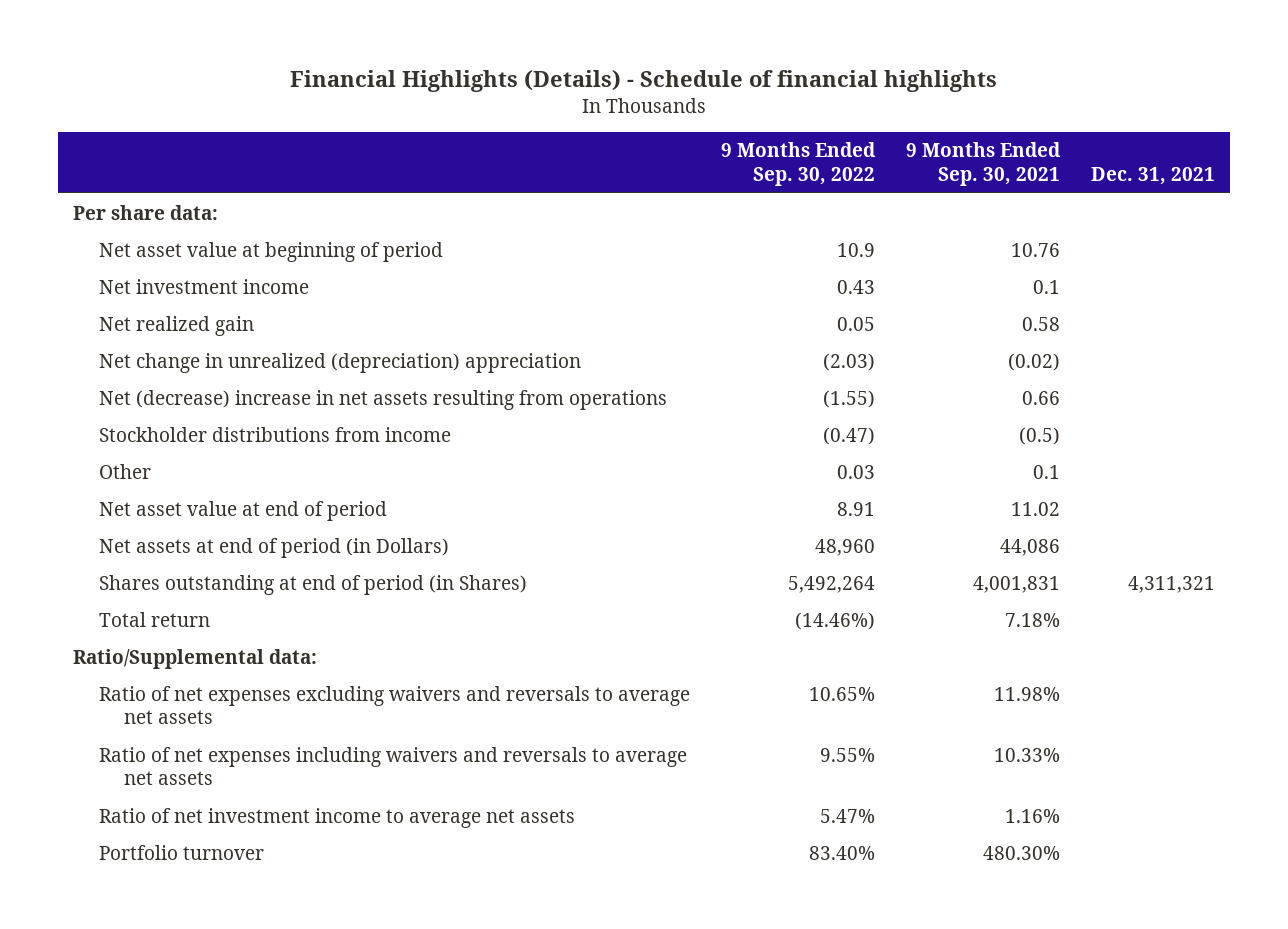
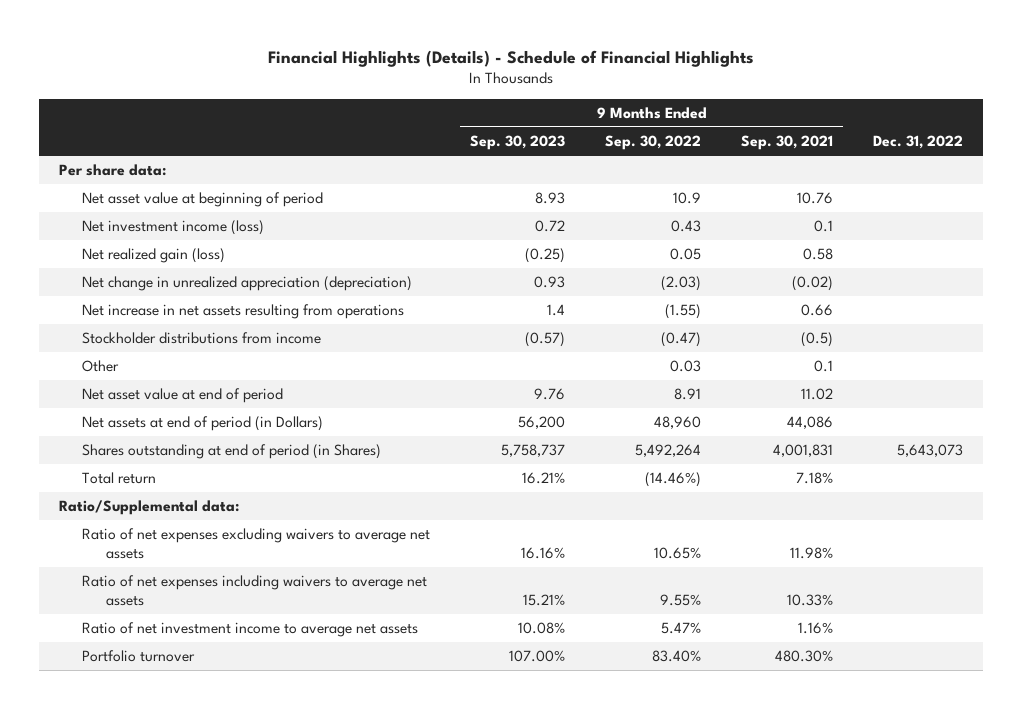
- Financial Highlights (Details) - Schedule of financial highlights
+ Financial Highlights (Details) - Schedule of Financial Highlights
- | 9 Months Ended Sep. 30, 2022 | 9 Months Ended Sep. 30, 2021 | Dec. 31, 2021
+ | 9 Months Ended Sep. 30, 2023 | 9 Months Ended Sep. 30, 2022 | 9 Months Ended Sep. 30, 2021 | Dec. 31, 2022
- Net investment income | 0.43 | 0.1 |
- Net realized gain | 0.05 | 0.58 |
- Net change in unrealized (depreciation) appreciation | (2.03) | (0.02) |
- Net (decrease) increase in net assets resulting from operations | (1.55) | 0.66 |
+ Net investment income (loss) | 0.72 | 0.43 | 0.1 |
+ Net realized gain (loss) | (0.25) | 0.05 | 0.58 |
+ Net change in unrealized appreciation (depreciation) | 0.93 | (2.03) | (0.02) |
+ Net increase in net assets resulting from operations | 1.4 | (1.55) | 0.66 |
- Ratio of net expenses excluding waivers and reversals to average net assets | 10.65% | 11.98% |
- Ratio of net expenses including waivers and reversals to average net assets | 9.55% | 10.33% |
+ Ratio of net expenses excluding waivers to average net assets | 16.16% | 10.65% | 11.98% |
+ Ratio of net expenses including waivers to average net assets | 15.21% | 9.55% | 10.33% |

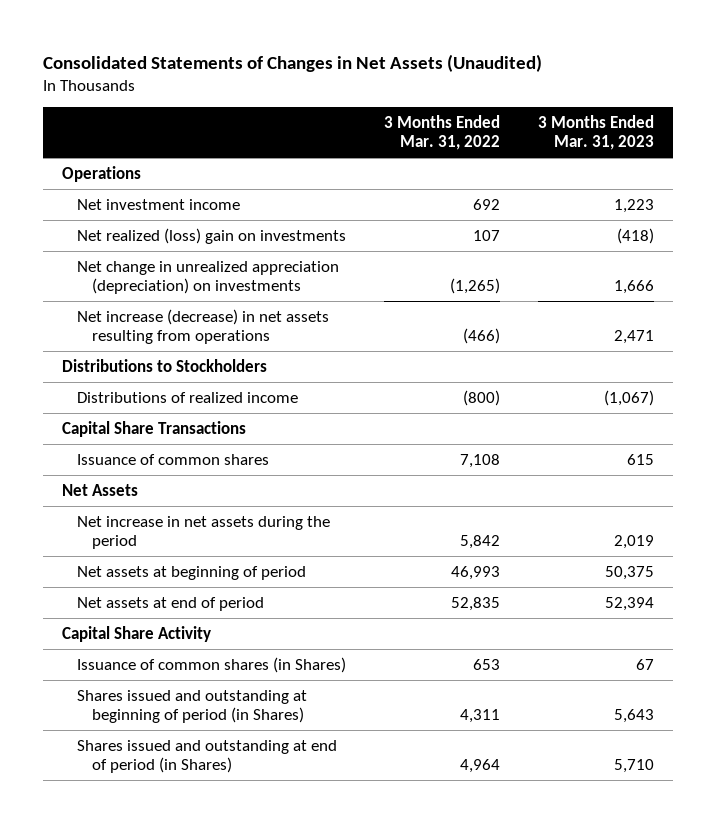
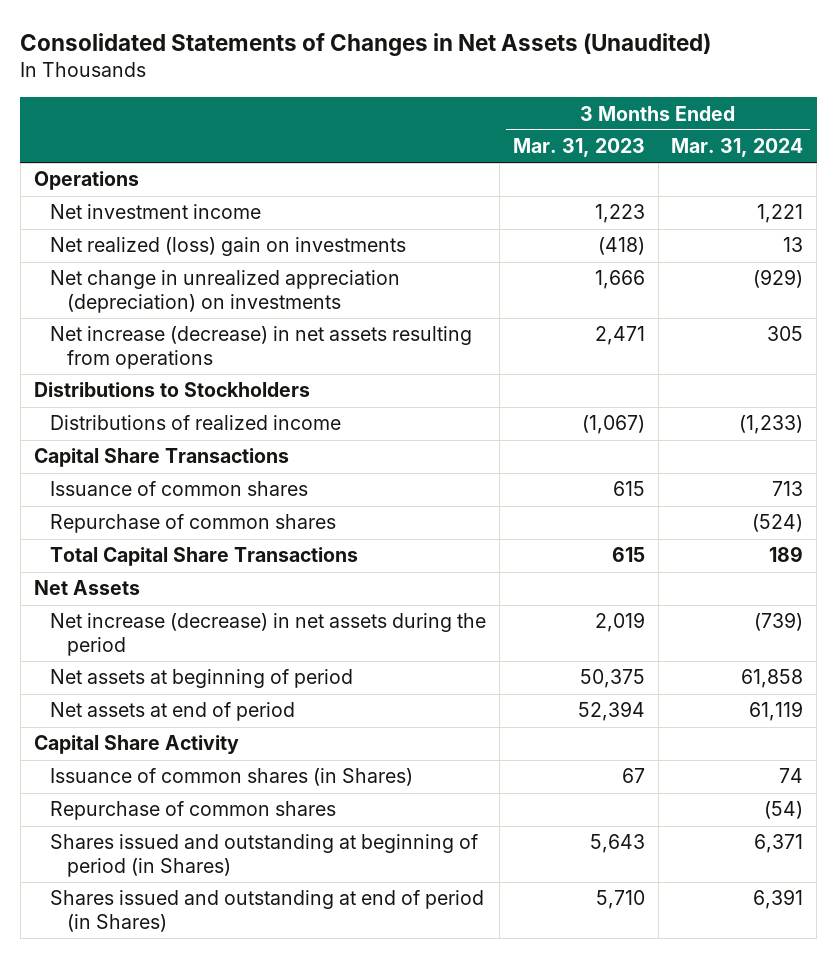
- | 3 Months Ended Mar. 31, 2022 | 3 Months Ended Mar. 31, 2023
+ | 3 Months Ended Mar. 31, 2023 | 3 Months Ended Mar. 31, 2024
+ Repurchase of common shares | | (524)
+ Total Capital Share Transactions | 615 | 189
- Net increase in net assets during the period | 5,842 | 2,019
+ Net increase (decrease) in net assets during the period | 2,019 | (739)
+ Repurchase of common shares | | (54)

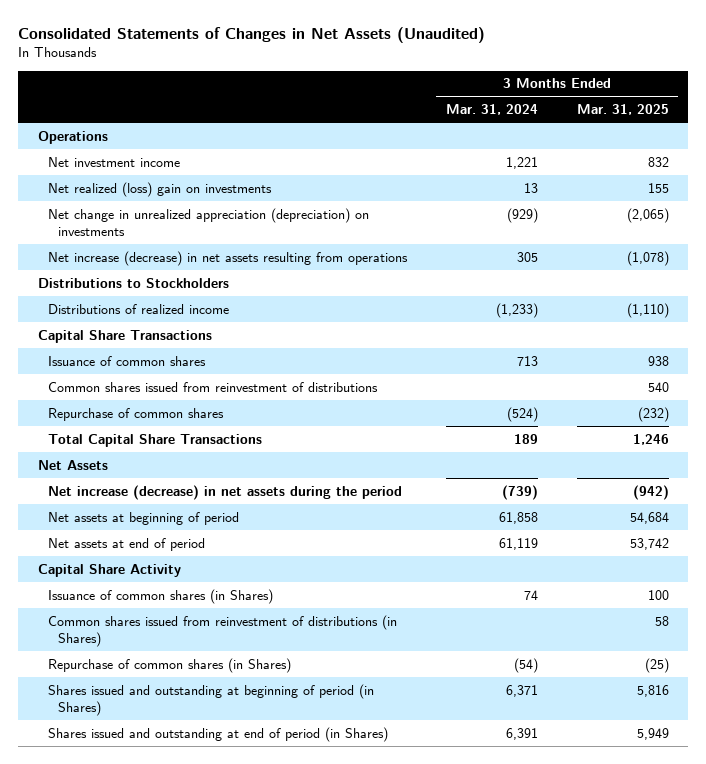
- | 3 Months Ended Mar. 31, 2023 | 3 Months Ended Mar. 31, 2024
+ | 3 Months Ended Mar. 31, 2024 | 3 Months Ended Mar. 31, 2025
+ Common shares issued from reinvestment of distributions | | 540
- Repurchase of common shares | | (54)
+ Common shares issued from reinvestment of distributions (in Shares) | | 58
+ Repurchase of common shares (in Shares) | (54) | (25)

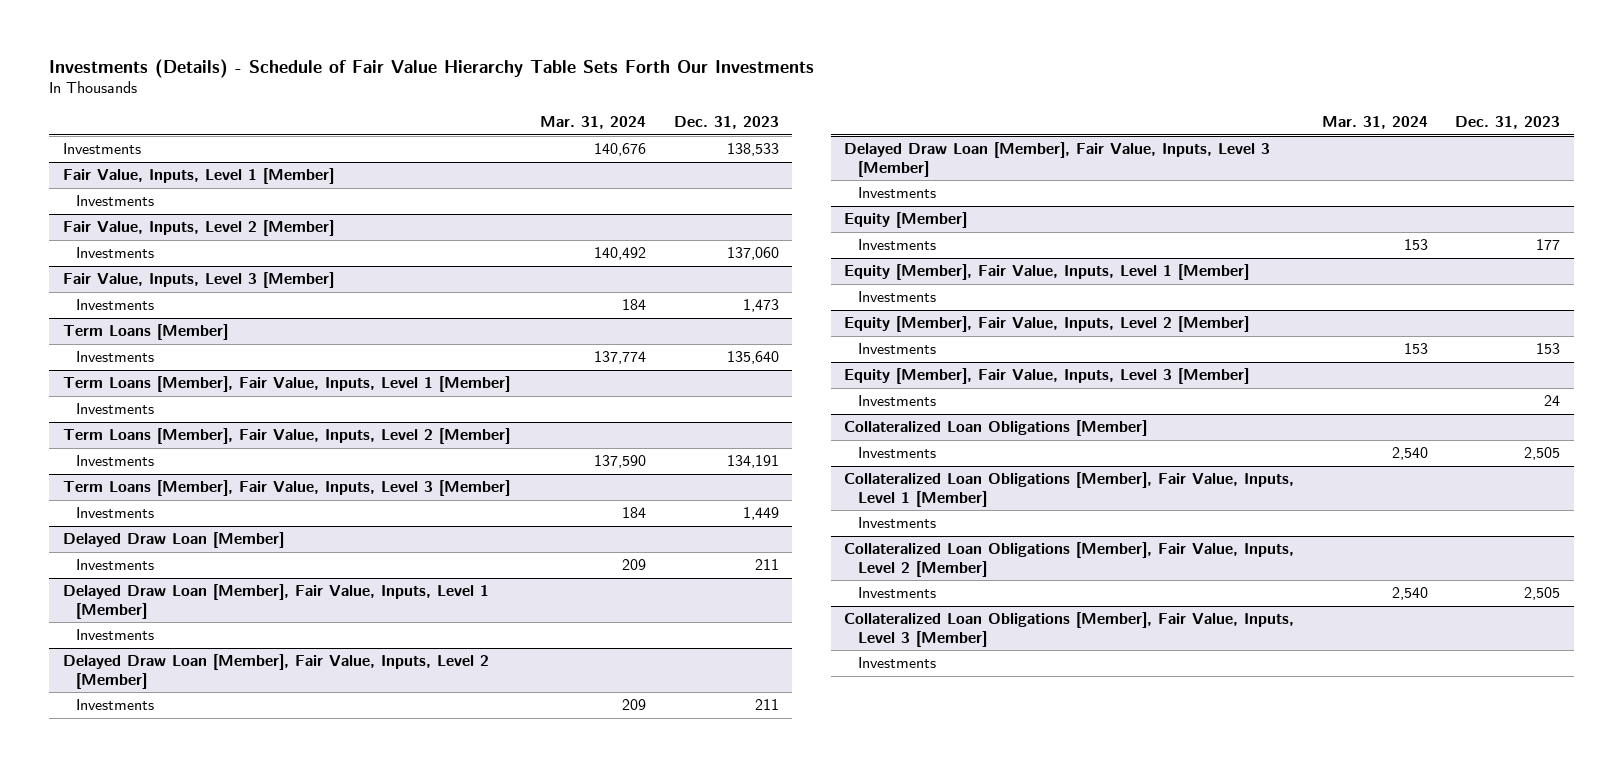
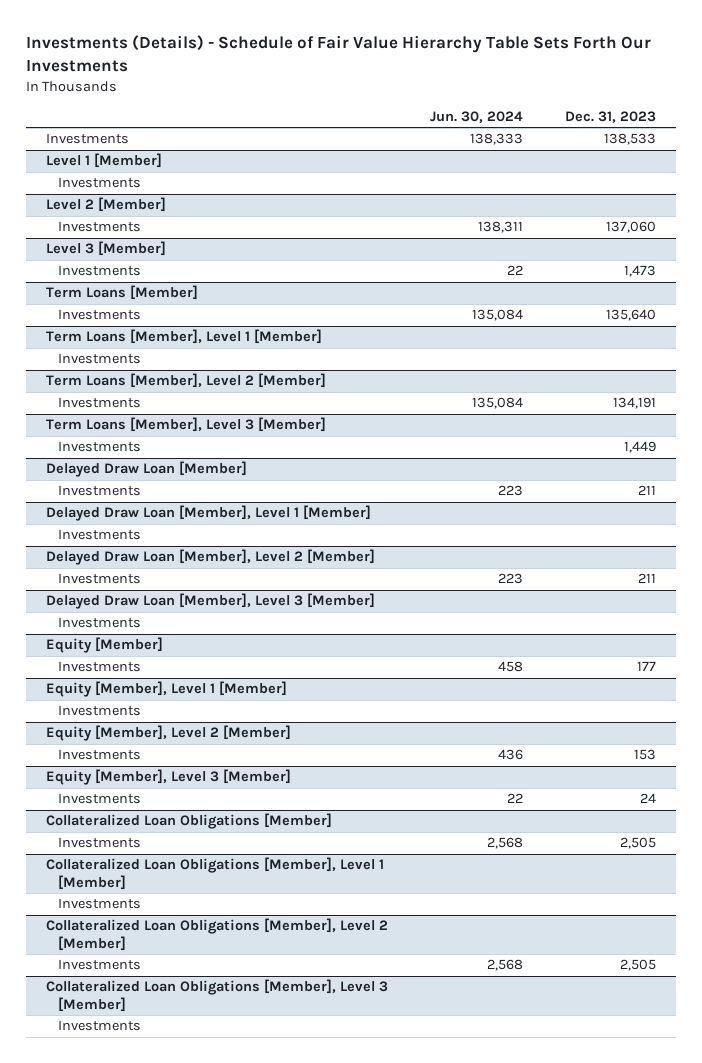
- | Mar. 31, 2024 | Dec. 31, 2023
+ | Jun. 30, 2024 | Dec. 31, 2023
- Fair Value, Inputs, Level 1 [Member]
+ Level 1 [Member]
- Fair Value, Inputs, Level 2 [Member]
+ Level 2 [Member]
- Fair Value, Inputs, Level 3 [Member]
+ Level 3 [Member]
- Term Loans [Member], Fair Value, Inputs, Level 1 [Member]
+ Term Loans [Member], Level 1 [Member]
- Term Loans [Member], Fair Value, Inputs, Level 2 [Member]
+ Term Loans [Member], Level 2 [Member]
- Term Loans [Member], Fair Value, Inputs, Level 3 [Member]
+ Term Loans [Member], Level 3 [Member]
- Delayed Draw Loan [Member], Fair Value, Inputs, Level 1 [Member]
+ Delayed Draw Loan [Member], Level 1 [Member]
- Delayed Draw Loan [Member], Fair Value, Inputs, Level 2 [Member]
+ Delayed Draw Loan [Member], Level 2 [Member]
- Delayed Draw Loan [Member], Fair Value, Inputs, Level 3 [Member]
+ Delayed Draw Loan [Member], Level 3 [Member]
- Equity [Member], Fair Value, Inputs, Level 1 [Member]
+ Equity [Member], Level 1 [Member]
- Equity [Member], Fair Value, Inputs, Level 2 [Member]
+ Equity [Member], Level 2 [Member]
- Equity [Member], Fair Value, Inputs, Level 3 [Member]
+ Equity [Member], Level 3 [Member]
- Collateralized Loan Obligations [Member], Fair Value, Inputs, Level 1 [Member]
+ Collateralized Loan Obligations [Member], Level 1 [Member]
- Collateralized Loan Obligations [Member], Fair Value, Inputs, Level 2 [Member]
+ Collateralized Loan Obligations [Member], Level 2 [Member]
- Collateralized Loan Obligations [Member], Fair Value, Inputs, Level 3 [Member]
+ Collateralized Loan Obligations [Member], Level 3 [Member]

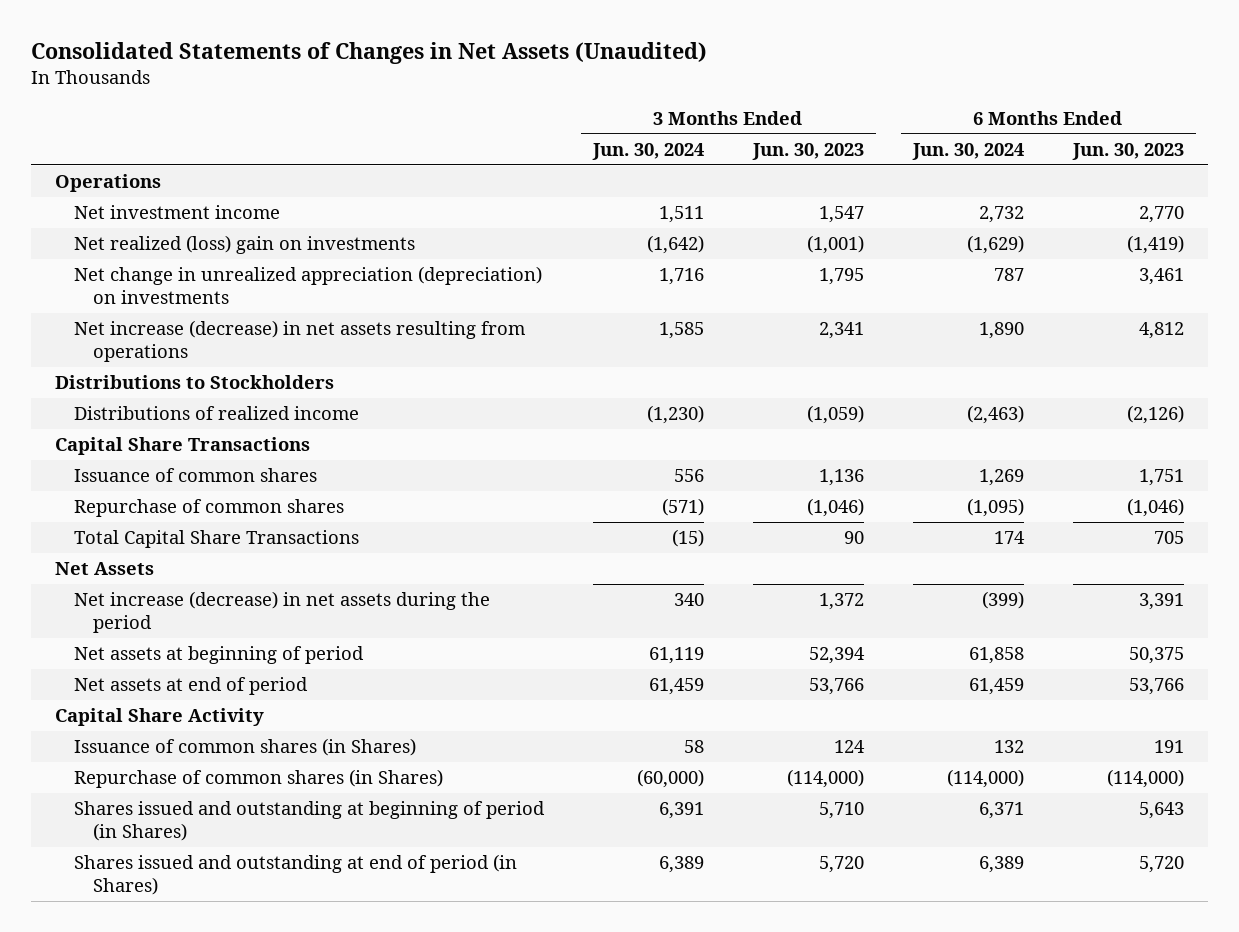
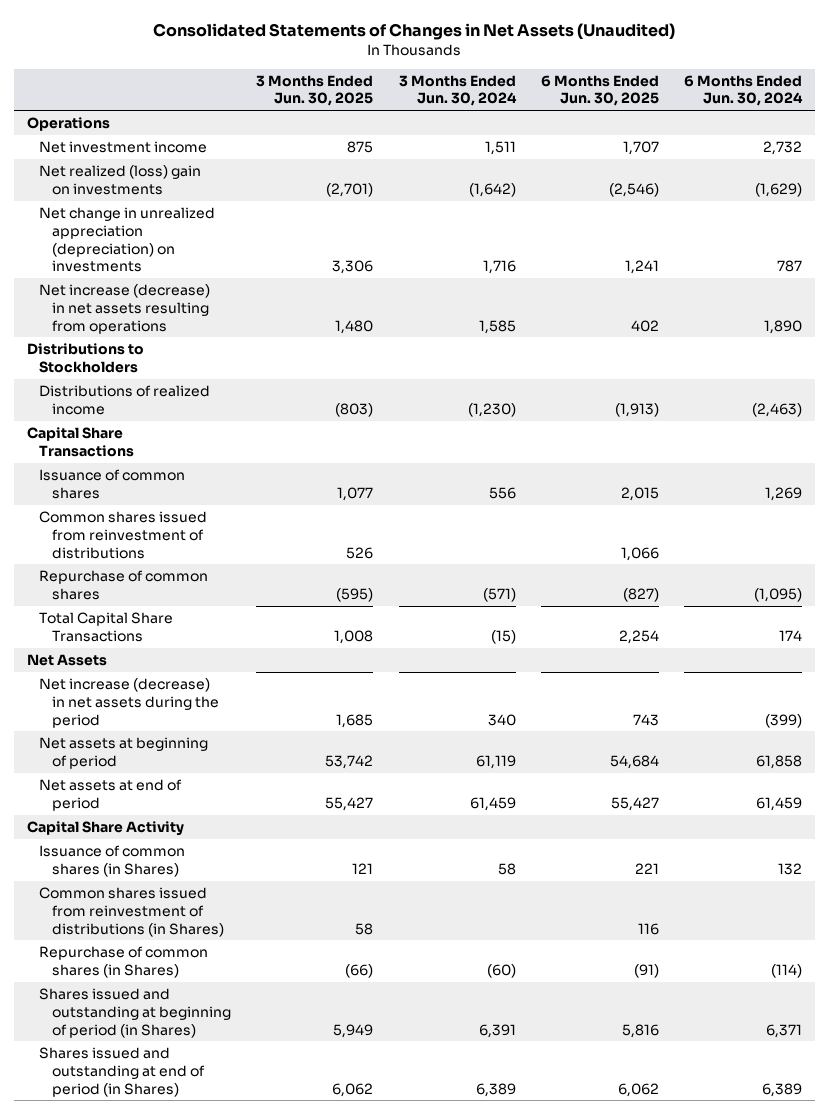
- | 3 Months Ended Jun. 30, 2024 | 3 Months Ended Jun. 30, 2023 | 6 Months Ended Jun. 30, 2024 | 6 Months Ended Jun. 30, 2023
+ | 3 Months Ended Jun. 30, 2025 | 3 Months Ended Jun. 30, 2024 | 6 Months Ended Jun. 30, 2025 | 6 Months Ended Jun. 30, 2024
+ Common shares issued from reinvestment of distributions | 526 | | 1,066 |
- Repurchase of common shares (in Shares) | (60,000) | (114,000) | (114,000) | (114,000)
+ Common shares issued from reinvestment of distributions (in Shares) | 58 | | 116 |
+ Repurchase of common shares (in Shares) | (66) | (60) | (91) | (114)

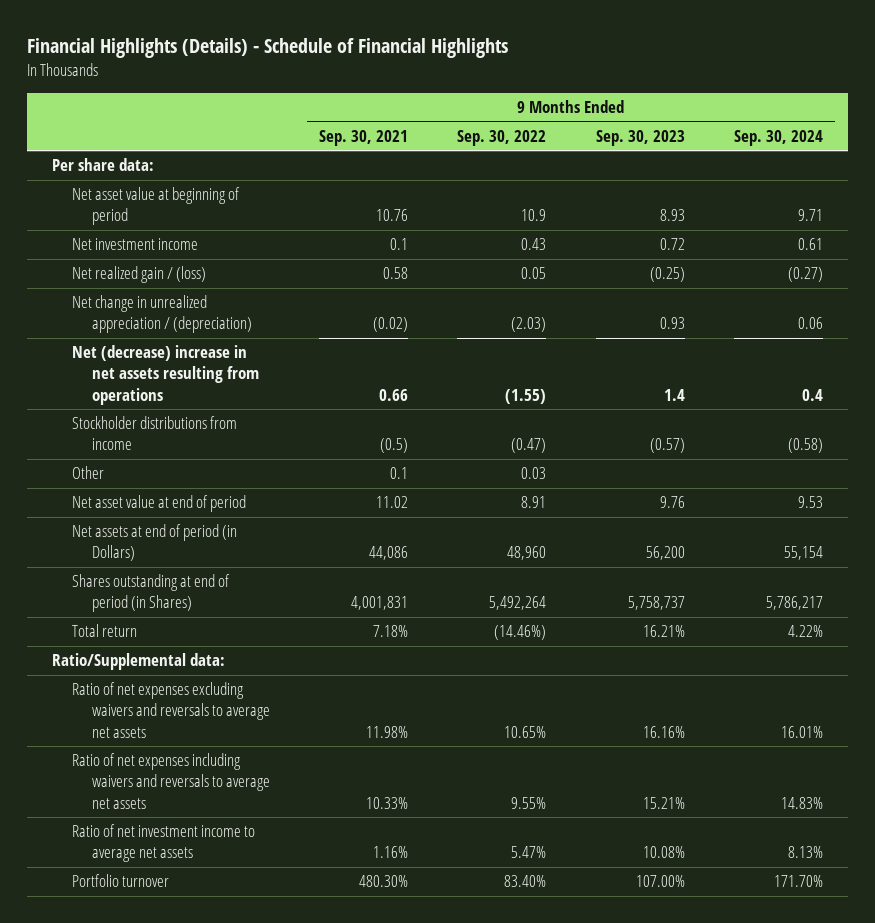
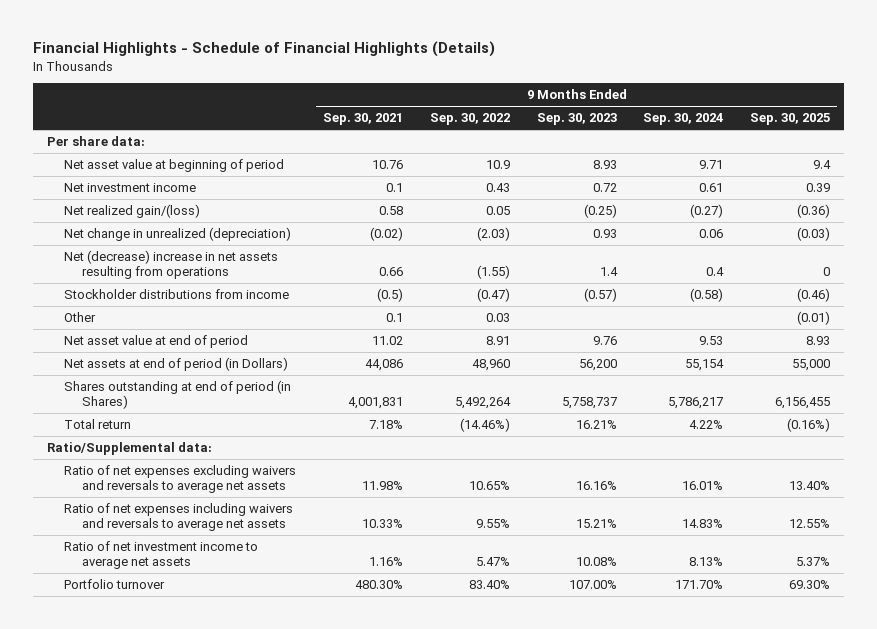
- Financial Highlights (Details) - Schedule of Financial Highlights
+ Financial Highlights - Schedule of Financial Highlights (Details)
- | 9 Months Ended Sep. 30, 2021 | 9 Months Ended Sep. 30, 2022 | 9 Months Ended Sep. 30, 2023 | 9 Months Ended Sep. 30, 2024
+ | 9 Months Ended Sep. 30, 2021 | 9 Months Ended Sep. 30, 2022 | 9 Months Ended Sep. 30, 2023 | 9 Months Ended Sep. 30, 2024 | 9 Months Ended Sep. 30, 2025
- Net realized gain / (loss) | 0.58 | 0.05 | (0.25) | (0.27)
- Net change in unrealized appreciation / (depreciation) | (0.02) | (2.03) | 0.93 | 0.06
+ Net realized gain/(loss) | 0.58 | 0.05 | (0.25) | (0.27) | (0.36)
+ Net change in unrealized (depreciation) | (0.02) | (2.03) | 0.93 | 0.06 | (0.03)

